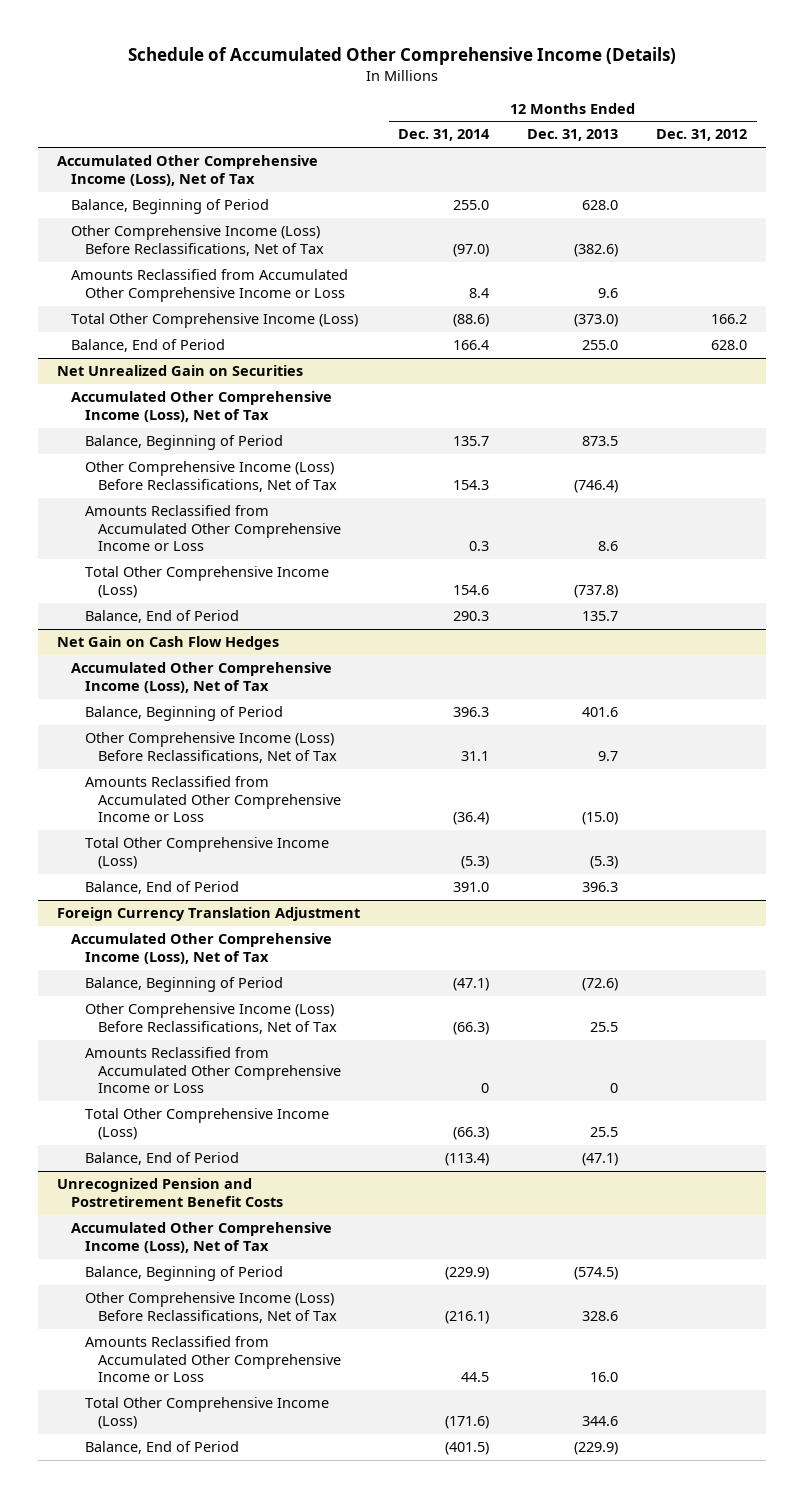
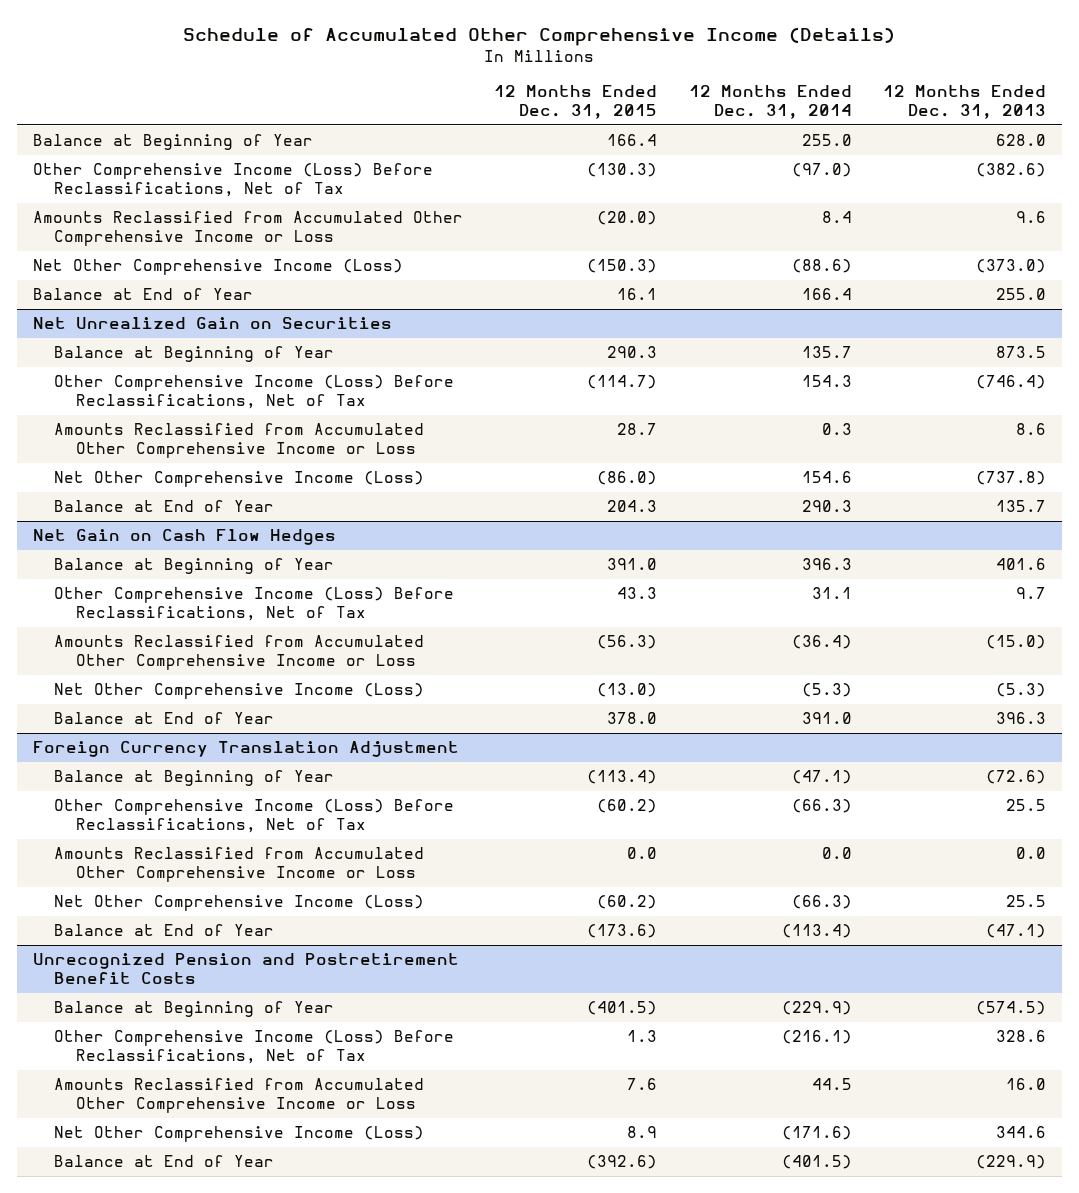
- | 12 Months Ended Dec. 31, 2014 | 12 Months Ended Dec. 31, 2013 | 12 Months Ended Dec. 31, 2012
+ | 12 Months Ended Dec. 31, 2015 | 12 Months Ended Dec. 31, 2014 | 12 Months Ended Dec. 31, 2013
- Accumulated Other Comprehensive Income (Loss), Net of Tax
- Balance, Beginning of Period | 255.0 | 628.0 |
+ Balance at Beginning of Year | 166.4 | 255.0 | 628.0
- Total Other Comprehensive Income (Loss) | (88.6) | (373.0) | 166.2
- Balance, End of Period | 166.4 | 255.0 | 628.0
+ Net Other Comprehensive Income (Loss) | (150.3) | (88.6) | (373.0)
+ Balance at End of Year | 16.1 | 166.4 | 255.0
@ Net Unrealized Gain on Securities
- Accumulated Other Comprehensive Income (Loss), Net of Tax
- Balance, Beginning of Period | 135.7 | 873.5 |
+ Balance at Beginning of Year | 290.3 | 135.7 | 873.5
- Total Other Comprehensive Income (Loss) | 154.6 | (737.8) |
- Balance, End of Period | 290.3 | 135.7 |
+ Net Other Comprehensive Income (Loss) | (86.0) | 154.6 | (737.8)
+ Balance at End of Year | 204.3 | 290.3 | 135.7
@ Net Gain on Cash Flow Hedges
- Accumulated Other Comprehensive Income (Loss), Net of Tax
- Balance, Beginning of Period | 396.3 | 401.6 |
+ Balance at Beginning of Year | 391.0 | 396.3 | 401.6
- Total Other Comprehensive Income (Loss) | (5.3) | (5.3) |
- Balance, End of Period | 391.0 | 396.3 |
+ Net Other Comprehensive Income (Loss) | (13.0) | (5.3) | (5.3)
+ Balance at End of Year | 378.0 | 391.0 | 396.3
@ Foreign Currency Translation Adjustment
- Accumulated Other Comprehensive Income (Loss), Net of Tax
- Balance, Beginning of Period | (47.1) | (72.6) |
+ Balance at Beginning of Year | (113.4) | (47.1) | (72.6)
- Amounts Reclassified from Accumulated Other Comprehensive Income or Loss | 0 | 0 |
- Total Other Comprehensive Income (Loss) | (66.3) | 25.5 |
- Balance, End of Period | (113.4) | (47.1) |
+ Amounts Reclassified from Accumulated Other Comprehensive Income or Loss | 0.0 | 0.0 | 0.0
+ Net Other Comprehensive Income (Loss) | (60.2) | (66.3) | 25.5
+ Balance at End of Year | (173.6) | (113.4) | (47.1)
@ Unrecognized Pension and Postretirement Benefit Costs
- Accumulated Other Comprehensive Income (Loss), Net of Tax
- Balance, Beginning of Period | (229.9) | (574.5) |
+ Balance at Beginning of Year | (401.5) | (229.9) | (574.5)
- Total Other Comprehensive Income (Loss) | (171.6) | 344.6 |
- Balance, End of Period | (401.5) | (229.9) |
+ Net Other Comprehensive Income (Loss) | 8.9 | (171.6) | 344.6
+ Balance at End of Year | (392.6) | (401.5) | (229.9)

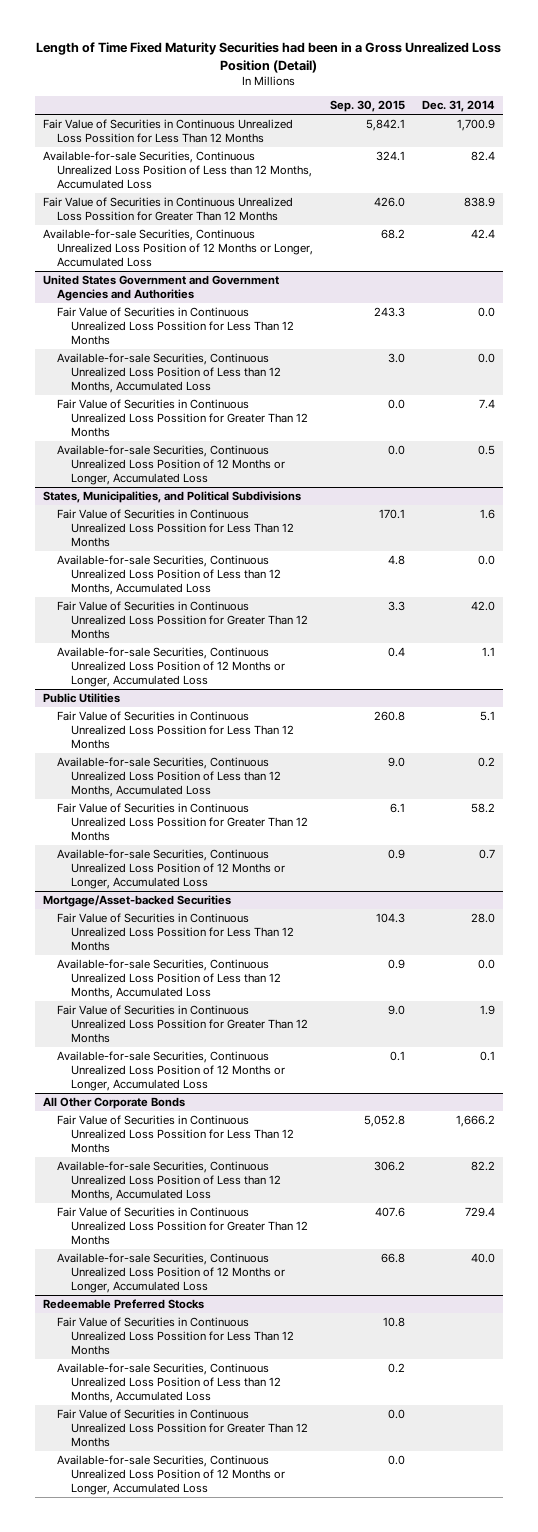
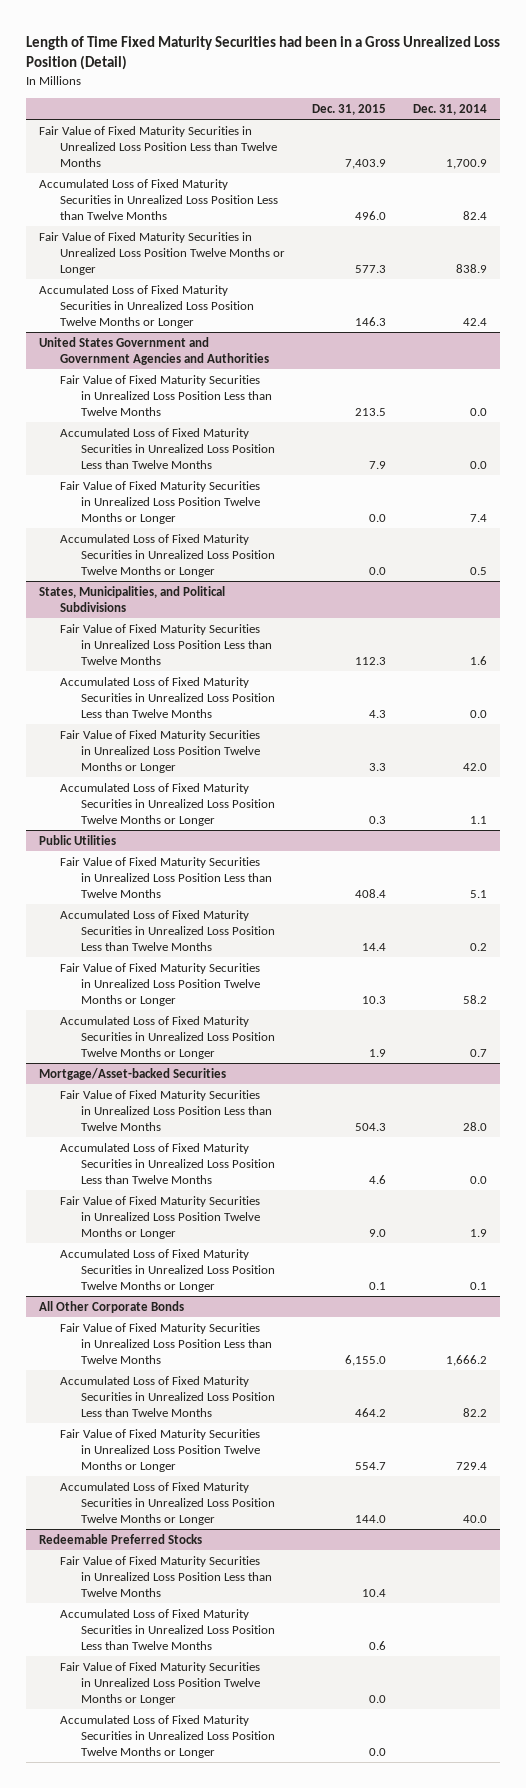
- | Sep. 30, 2015 | Dec. 31, 2014
+ | Dec. 31, 2015 | Dec. 31, 2014
- Fair Value of Securities in Continuous Unrealized Loss Possition for Less Than 12 Months | 5,842.1 | 1,700.9
- Available-for-sale Securities, Continuous Unrealized Loss Position of Less than 12 Months, Accumulated Loss | 324.1 | 82.4
- Fair Value of Securities in Continuous Unrealized Loss Possition for Greater Than 12 Months | 426.0 | 838.9
- Available-for-sale Securities, Continuous Unrealized Loss Position of 12 Months or Longer, Accumulated Loss | 68.2 | 42.4
+ Fair Value of Fixed Maturity Securities in Unrealized Loss Position Less than Twelve Months | 7,403.9 | 1,700.9
+ Accumulated Loss of Fixed Maturity Securities in Unrealized Loss Position Less than Twelve Months | 496.0 | 82.4
+ Fair Value of Fixed Maturity Securities in Unrealized Loss Position Twelve Months or Longer | 577.3 | 838.9
+ Accumulated Loss of Fixed Maturity Securities in Unrealized Loss Position Twelve Months or Longer | 146.3 | 42.4
@ United States Government and Government Agencies and Authorities
- Fair Value of Securities in Continuous Unrealized Loss Possition for Less Than 12 Months | 243.3 | 0.0
- Available-for-sale Securities, Continuous Unrealized Loss Position of Less than 12 Months, Accumulated Loss | 3.0 | 0.0
- Fair Value of Securities in Continuous Unrealized Loss Possition for Greater Than 12 Months | 0.0 | 7.4
- Available-for-sale Securities, Continuous Unrealized Loss Position of 12 Months or Longer, Accumulated Loss | 0.0 | 0.5
+ Fair Value of Fixed Maturity Securities in Unrealized Loss Position Less than Twelve Months | 213.5 | 0.0
+ Accumulated Loss of Fixed Maturity Securities in Unrealized Loss Position Less than Twelve Months | 7.9 | 0.0
+ Fair Value of Fixed Maturity Securities in Unrealized Loss Position Twelve Months or Longer | 0.0 | 7.4
+ Accumulated Loss of Fixed Maturity Securities in Unrealized Loss Position Twelve Months or Longer | 0.0 | 0.5
@ States, Municipalities, and Political Subdivisions
- Fair Value of Securities in Continuous Unrealized Loss Possition for Less Than 12 Months | 170.1 | 1.6
- Available-for-sale Securities, Continuous Unrealized Loss Position of Less than 12 Months, Accumulated Loss | 4.8 | 0.0
- Fair Value of Securities in Continuous Unrealized Loss Possition for Greater Than 12 Months | 3.3 | 42.0
- Available-for-sale Securities, Continuous Unrealized Loss Position of 12 Months or Longer, Accumulated Loss | 0.4 | 1.1
+ Fair Value of Fixed Maturity Securities in Unrealized Loss Position Less than Twelve Months | 112.3 | 1.6
+ Accumulated Loss of Fixed Maturity Securities in Unrealized Loss Position Less than Twelve Months | 4.3 | 0.0
+ Fair Value of Fixed Maturity Securities in Unrealized Loss Position Twelve Months or Longer | 3.3 | 42.0
+ Accumulated Loss of Fixed Maturity Securities in Unrealized Loss Position Twelve Months or Longer | 0.3 | 1.1
@ Public Utilities
- Fair Value of Securities in Continuous Unrealized Loss Possition for Less Than 12 Months | 260.8 | 5.1
- Available-for-sale Securities, Continuous Unrealized Loss Position of Less than 12 Months, Accumulated Loss | 9.0 | 0.2
- Fair Value of Securities in Continuous Unrealized Loss Possition for Greater Than 12 Months | 6.1 | 58.2
- Available-for-sale Securities, Continuous Unrealized Loss Position of 12 Months or Longer, Accumulated Loss | 0.9 | 0.7
+ Fair Value of Fixed Maturity Securities in Unrealized Loss Position Less than Twelve Months | 408.4 | 5.1
+ Accumulated Loss of Fixed Maturity Securities in Unrealized Loss Position Less than Twelve Months | 14.4 | 0.2
+ Fair Value of Fixed Maturity Securities in Unrealized Loss Position Twelve Months or Longer | 10.3 | 58.2
+ Accumulated Loss of Fixed Maturity Securities in Unrealized Loss Position Twelve Months or Longer | 1.9 | 0.7
@ Mortgage/Asset-backed Securities
- Fair Value of Securities in Continuous Unrealized Loss Possition for Less Than 12 Months | 104.3 | 28.0
- Available-for-sale Securities, Continuous Unrealized Loss Position of Less than 12 Months, Accumulated Loss | 0.9 | 0.0
- Fair Value of Securities in Continuous Unrealized Loss Possition for Greater Than 12 Months | 9.0 | 1.9
- Available-for-sale Securities, Continuous Unrealized Loss Position of 12 Months or Longer, Accumulated Loss | 0.1 | 0.1
+ Fair Value of Fixed Maturity Securities in Unrealized Loss Position Less than Twelve Months | 504.3 | 28.0
+ Accumulated Loss of Fixed Maturity Securities in Unrealized Loss Position Less than Twelve Months | 4.6 | 0.0
+ Fair Value of Fixed Maturity Securities in Unrealized Loss Position Twelve Months or Longer | 9.0 | 1.9
+ Accumulated Loss of Fixed Maturity Securities in Unrealized Loss Position Twelve Months or Longer | 0.1 | 0.1
@ All Other Corporate Bonds
- Fair Value of Securities in Continuous Unrealized Loss Possition for Less Than 12 Months | 5,052.8 | 1,666.2
- Available-for-sale Securities, Continuous Unrealized Loss Position of Less than 12 Months, Accumulated Loss | 306.2 | 82.2
- Fair Value of Securities in Continuous Unrealized Loss Possition for Greater Than 12 Months | 407.6 | 729.4
- Available-for-sale Securities, Continuous Unrealized Loss Position of 12 Months or Longer, Accumulated Loss | 66.8 | 40.0
+ Fair Value of Fixed Maturity Securities in Unrealized Loss Position Less than Twelve Months | 6,155.0 | 1,666.2
+ Accumulated Loss of Fixed Maturity Securities in Unrealized Loss Position Less than Twelve Months | 464.2 | 82.2
+ Fair Value of Fixed Maturity Securities in Unrealized Loss Position Twelve Months or Longer | 554.7 | 729.4
+ Accumulated Loss of Fixed Maturity Securities in Unrealized Loss Position Twelve Months or Longer | 144.0 | 40.0
@ Redeemable Preferred Stocks
- Fair Value of Securities in Continuous Unrealized Loss Possition for Less Than 12 Months | 10.8 |
- Available-for-sale Securities, Continuous Unrealized Loss Position of Less than 12 Months, Accumulated Loss | 0.2 |
- Fair Value of Securities in Continuous Unrealized Loss Possition for Greater Than 12 Months | 0.0 |
- Available-for-sale Securities, Continuous Unrealized Loss Position of 12 Months or Longer, Accumulated Loss | 0.0 |
+ Fair Value of Fixed Maturity Securities in Unrealized Loss Position Less than Twelve Months | 10.4 |
+ Accumulated Loss of Fixed Maturity Securities in Unrealized Loss Position Less than Twelve Months | 0.6 |
+ Fair Value of Fixed Maturity Securities in Unrealized Loss Position Twelve Months or Longer | 0.0 |
+ Accumulated Loss of Fixed Maturity Securities in Unrealized Loss Position Twelve Months or Longer | 0.0 |

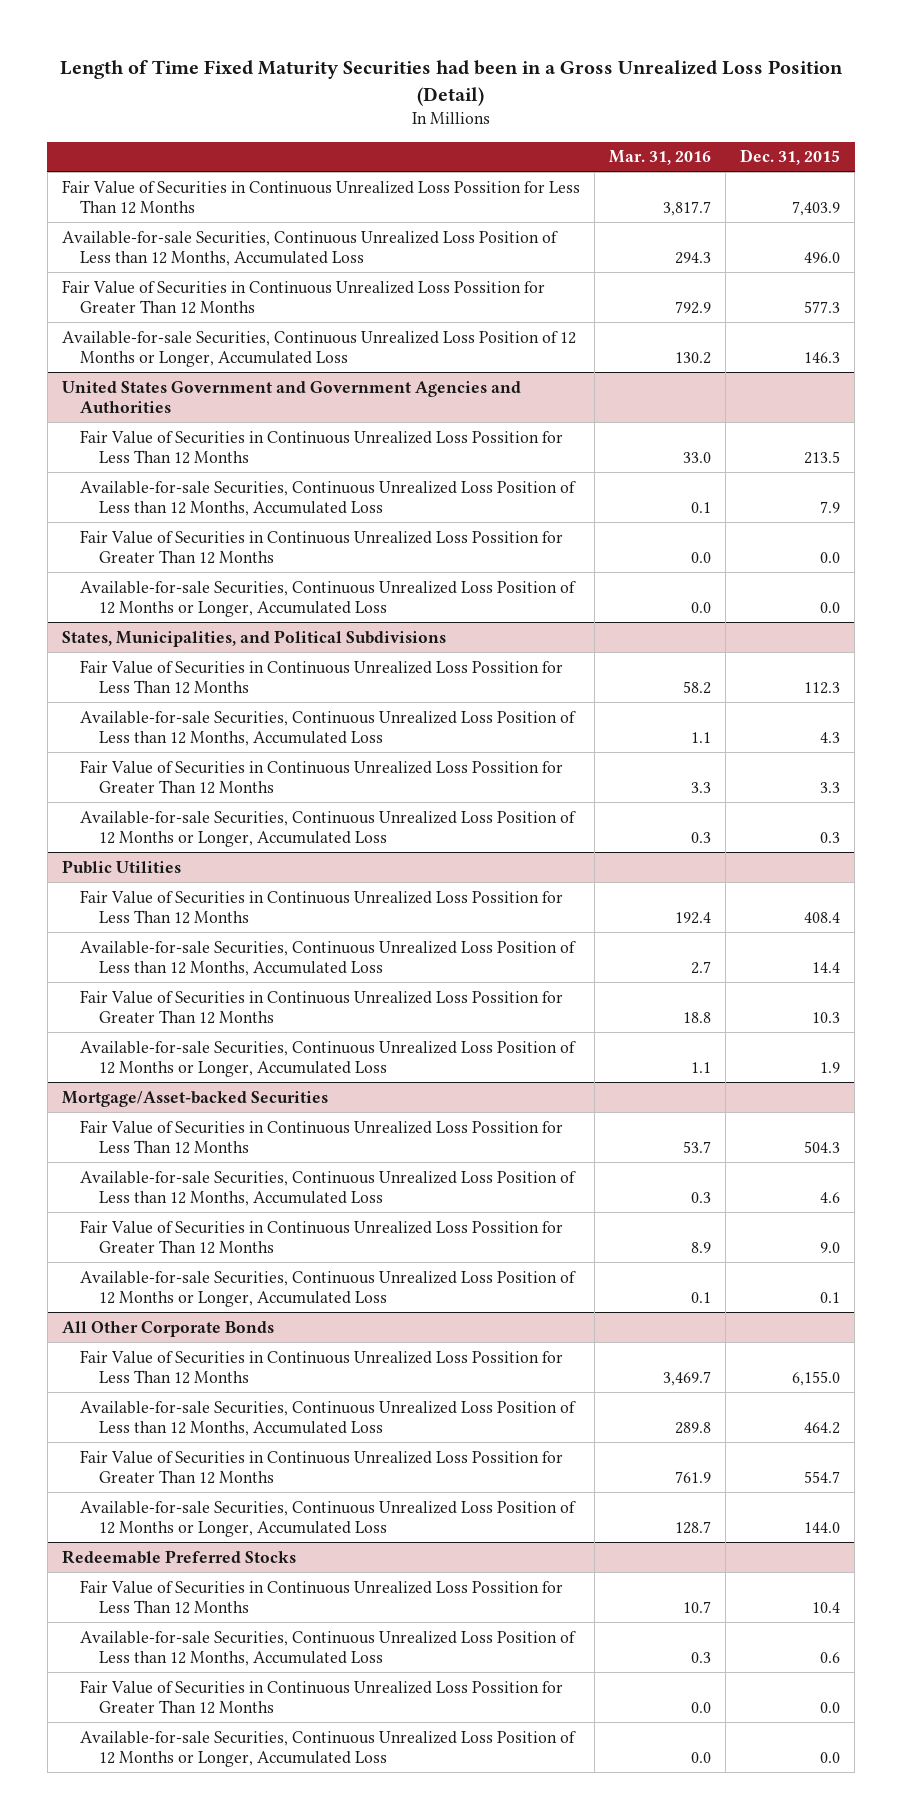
- | Dec. 31, 2015 | Dec. 31, 2014
+ | Mar. 31, 2016 | Dec. 31, 2015
- Fair Value of Fixed Maturity Securities in Unrealized Loss Position Less than Twelve Months | 7,403.9 | 1,700.9
- Accumulated Loss of Fixed Maturity Securities in Unrealized Loss Position Less than Twelve Months | 496.0 | 82.4
- Fair Value of Fixed Maturity Securities in Unrealized Loss Position Twelve Months or Longer | 577.3 | 838.9
- Accumulated Loss of Fixed Maturity Securities in Unrealized Loss Position Twelve Months or Longer | 146.3 | 42.4
+ Fair Value of Securities in Continuous Unrealized Loss Possition for Less Than 12 Months | 3,817.7 | 7,403.9
+ Available-for-sale Securities, Continuous Unrealized Loss Position of Less than 12 Months, Accumulated Loss | 294.3 | 496.0
+ Fair Value of Securities in Continuous Unrealized Loss Possition for Greater Than 12 Months | 792.9 | 577.3
+ Available-for-sale Securities, Continuous Unrealized Loss Position of 12 Months or Longer, Accumulated Loss | 130.2 | 146.3
@ United States Government and Government Agencies and Authorities
- Fair Value of Fixed Maturity Securities in Unrealized Loss Position Less than Twelve Months | 213.5 | 0.0
- Accumulated Loss of Fixed Maturity Securities in Unrealized Loss Position Less than Twelve Months | 7.9 | 0.0
- Fair Value of Fixed Maturity Securities in Unrealized Loss Position Twelve Months or Longer | 0.0 | 7.4
- Accumulated Loss of Fixed Maturity Securities in Unrealized Loss Position Twelve Months or Longer | 0.0 | 0.5
+ Fair Value of Securities in Continuous Unrealized Loss Possition for Less Than 12 Months | 33.0 | 213.5
+ Available-for-sale Securities, Continuous Unrealized Loss Position of Less than 12 Months, Accumulated Loss | 0.1 | 7.9
+ Fair Value of Securities in Continuous Unrealized Loss Possition for Greater Than 12 Months | 0.0 | 0.0
+ Available-for-sale Securities, Continuous Unrealized Loss Position of 12 Months or Longer, Accumulated Loss | 0.0 | 0.0
@ States, Municipalities, and Political Subdivisions
- Fair Value of Fixed Maturity Securities in Unrealized Loss Position Less than Twelve Months | 112.3 | 1.6
- Accumulated Loss of Fixed Maturity Securities in Unrealized Loss Position Less than Twelve Months | 4.3 | 0.0
- Fair Value of Fixed Maturity Securities in Unrealized Loss Position Twelve Months or Longer | 3.3 | 42.0
- Accumulated Loss of Fixed Maturity Securities in Unrealized Loss Position Twelve Months or Longer | 0.3 | 1.1
+ Fair Value of Securities in Continuous Unrealized Loss Possition for Less Than 12 Months | 58.2 | 112.3
+ Available-for-sale Securities, Continuous Unrealized Loss Position of Less than 12 Months, Accumulated Loss | 1.1 | 4.3
+ Fair Value of Securities in Continuous Unrealized Loss Possition for Greater Than 12 Months | 3.3 | 3.3
+ Available-for-sale Securities, Continuous Unrealized Loss Position of 12 Months or Longer, Accumulated Loss | 0.3 | 0.3
@ Public Utilities
- Fair Value of Fixed Maturity Securities in Unrealized Loss Position Less than Twelve Months | 408.4 | 5.1
- Accumulated Loss of Fixed Maturity Securities in Unrealized Loss Position Less than Twelve Months | 14.4 | 0.2
- Fair Value of Fixed Maturity Securities in Unrealized Loss Position Twelve Months or Longer | 10.3 | 58.2
- Accumulated Loss of Fixed Maturity Securities in Unrealized Loss Position Twelve Months or Longer | 1.9 | 0.7
+ Fair Value of Securities in Continuous Unrealized Loss Possition for Less Than 12 Months | 192.4 | 408.4
+ Available-for-sale Securities, Continuous Unrealized Loss Position of Less than 12 Months, Accumulated Loss | 2.7 | 14.4
+ Fair Value of Securities in Continuous Unrealized Loss Possition for Greater Than 12 Months | 18.8 | 10.3
+ Available-for-sale Securities, Continuous Unrealized Loss Position of 12 Months or Longer, Accumulated Loss | 1.1 | 1.9
@ Mortgage/Asset-backed Securities
- Fair Value of Fixed Maturity Securities in Unrealized Loss Position Less than Twelve Months | 504.3 | 28.0
- Accumulated Loss of Fixed Maturity Securities in Unrealized Loss Position Less than Twelve Months | 4.6 | 0.0
- Fair Value of Fixed Maturity Securities in Unrealized Loss Position Twelve Months or Longer | 9.0 | 1.9
- Accumulated Loss of Fixed Maturity Securities in Unrealized Loss Position Twelve Months or Longer | 0.1 | 0.1
+ Fair Value of Securities in Continuous Unrealized Loss Possition for Less Than 12 Months | 53.7 | 504.3
+ Available-for-sale Securities, Continuous Unrealized Loss Position of Less than 12 Months, Accumulated Loss | 0.3 | 4.6
+ Fair Value of Securities in Continuous Unrealized Loss Possition for Greater Than 12 Months | 8.9 | 9.0
+ Available-for-sale Securities, Continuous Unrealized Loss Position of 12 Months or Longer, Accumulated Loss | 0.1 | 0.1
@ All Other Corporate Bonds
- Fair Value of Fixed Maturity Securities in Unrealized Loss Position Less than Twelve Months | 6,155.0 | 1,666.2
- Accumulated Loss of Fixed Maturity Securities in Unrealized Loss Position Less than Twelve Months | 464.2 | 82.2
- Fair Value of Fixed Maturity Securities in Unrealized Loss Position Twelve Months or Longer | 554.7 | 729.4
- Accumulated Loss of Fixed Maturity Securities in Unrealized Loss Position Twelve Months or Longer | 144.0 | 40.0
+ Fair Value of Securities in Continuous Unrealized Loss Possition for Less Than 12 Months | 3,469.7 | 6,155.0
+ Available-for-sale Securities, Continuous Unrealized Loss Position of Less than 12 Months, Accumulated Loss | 289.8 | 464.2
+ Fair Value of Securities in Continuous Unrealized Loss Possition for Greater Than 12 Months | 761.9 | 554.7
+ Available-for-sale Securities, Continuous Unrealized Loss Position of 12 Months or Longer, Accumulated Loss | 128.7 | 144.0
@ Redeemable Preferred Stocks
- Fair Value of Fixed Maturity Securities in Unrealized Loss Position Less than Twelve Months | 10.4 |
- Accumulated Loss of Fixed Maturity Securities in Unrealized Loss Position Less than Twelve Months | 0.6 |
- Fair Value of Fixed Maturity Securities in Unrealized Loss Position Twelve Months or Longer | 0.0 |
- Accumulated Loss of Fixed Maturity Securities in Unrealized Loss Position Twelve Months or Longer | 0.0 |
+ Fair Value of Securities in Continuous Unrealized Loss Possition for Less Than 12 Months | 10.7 | 10.4
+ Available-for-sale Securities, Continuous Unrealized Loss Position of Less than 12 Months, Accumulated Loss | 0.3 | 0.6
+ Fair Value of Securities in Continuous Unrealized Loss Possition for Greater Than 12 Months | 0.0 | 0.0
+ Available-for-sale Securities, Continuous Unrealized Loss Position of 12 Months or Longer, Accumulated Loss | 0.0 | 0.0

